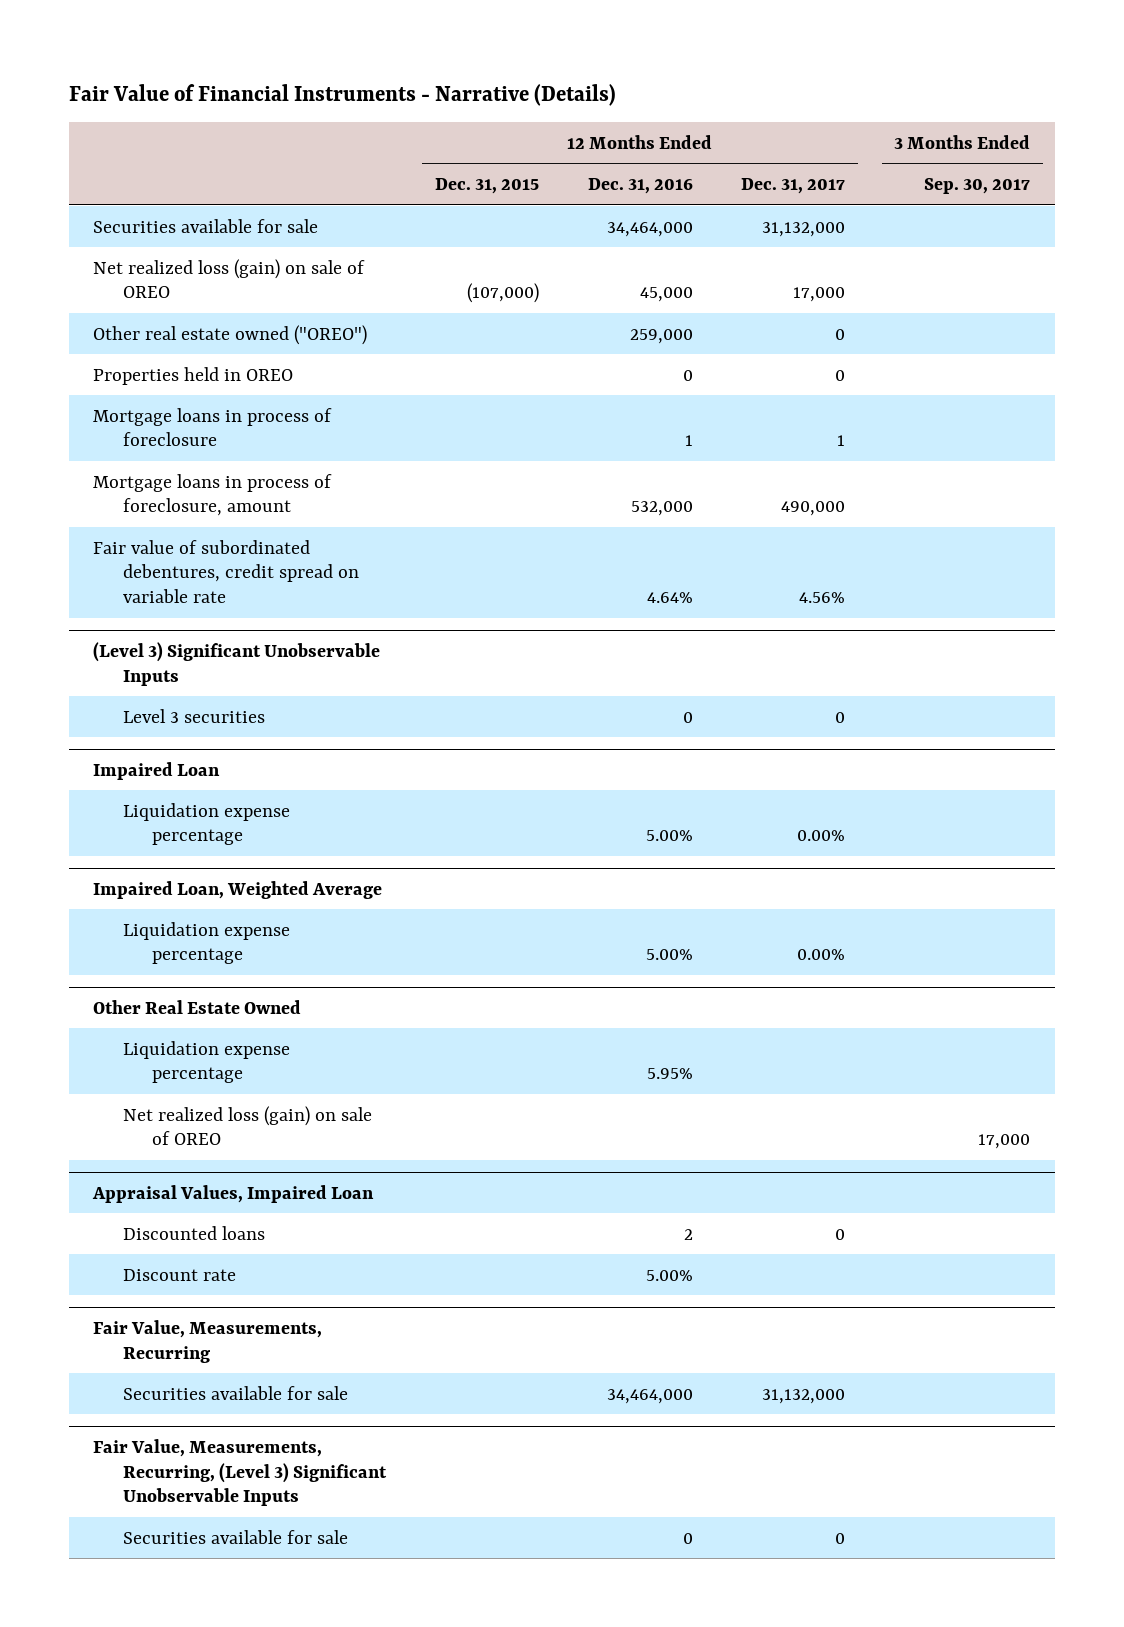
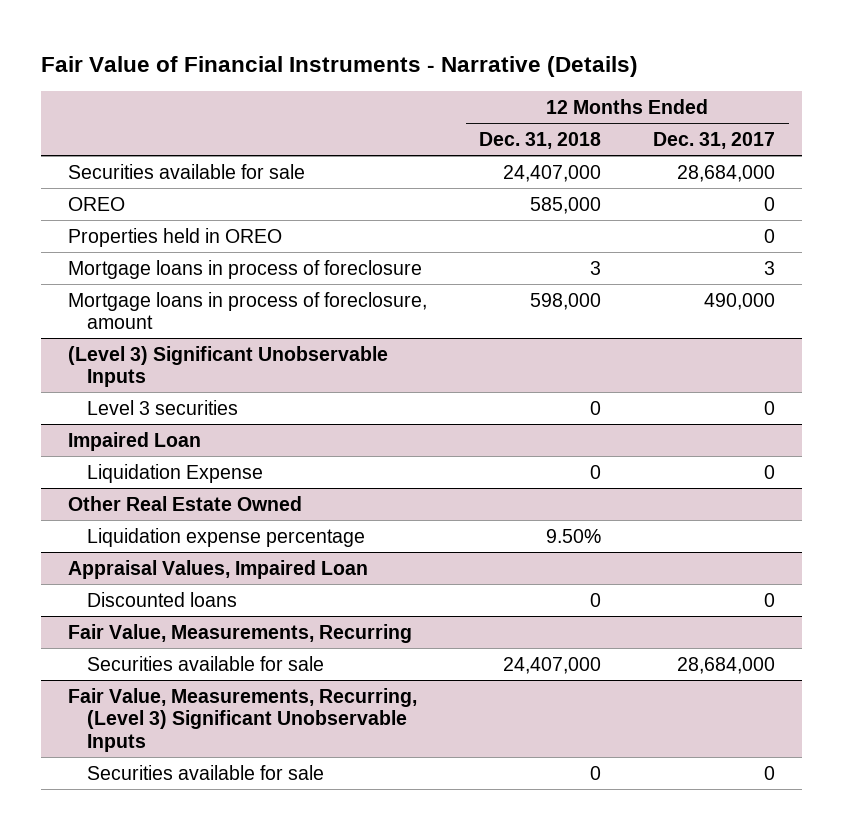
- | 12 Months Ended Dec. 31, 2015 | 12 Months Ended Dec. 31, 2016 | 12 Months Ended Dec. 31, 2017 | 3 Months Ended Sep. 30, 2017
+ | 12 Months Ended Dec. 31, 2018 | 12 Months Ended Dec. 31, 2017
- Securities available for sale | | 34,464,000 | 31,132,000 |
- Net realized loss (gain) on sale of OREO | (107,000) | 45,000 | 17,000 |
- Other real estate owned ("OREO") | | 259,000 | 0 |
+ Securities available for sale | 24,407,000 | 28,684,000
+ OREO | 585,000 | 0
- Mortgage loans in process of foreclosure | | 1 | 1 |
+ Mortgage loans in process of foreclosure | 3 | 3
- Fair value of subordinated debentures, credit spread on variable rate | | 4.64% | 4.56% |
@ Impaired Loan
- Liquidation expense percentage | | 5.00% | 0.00% |
- Impaired Loan, Weighted Average
- Liquidation expense percentage | | 5.00% | 0.00% |
@ Impaired Loan
+ Liquidation Expense | 0 | 0
@ Other Real Estate Owned
- Net realized loss (gain) on sale of OREO | | | | 17,000
@ Appraisal Values, Impaired Loan
- Discount rate | | 5.00% | |
@ Fair Value, Measurements, Recurring
- Securities available for sale | | 34,464,000 | 31,132,000 |
+ Securities available for sale | 24,407,000 | 28,684,000

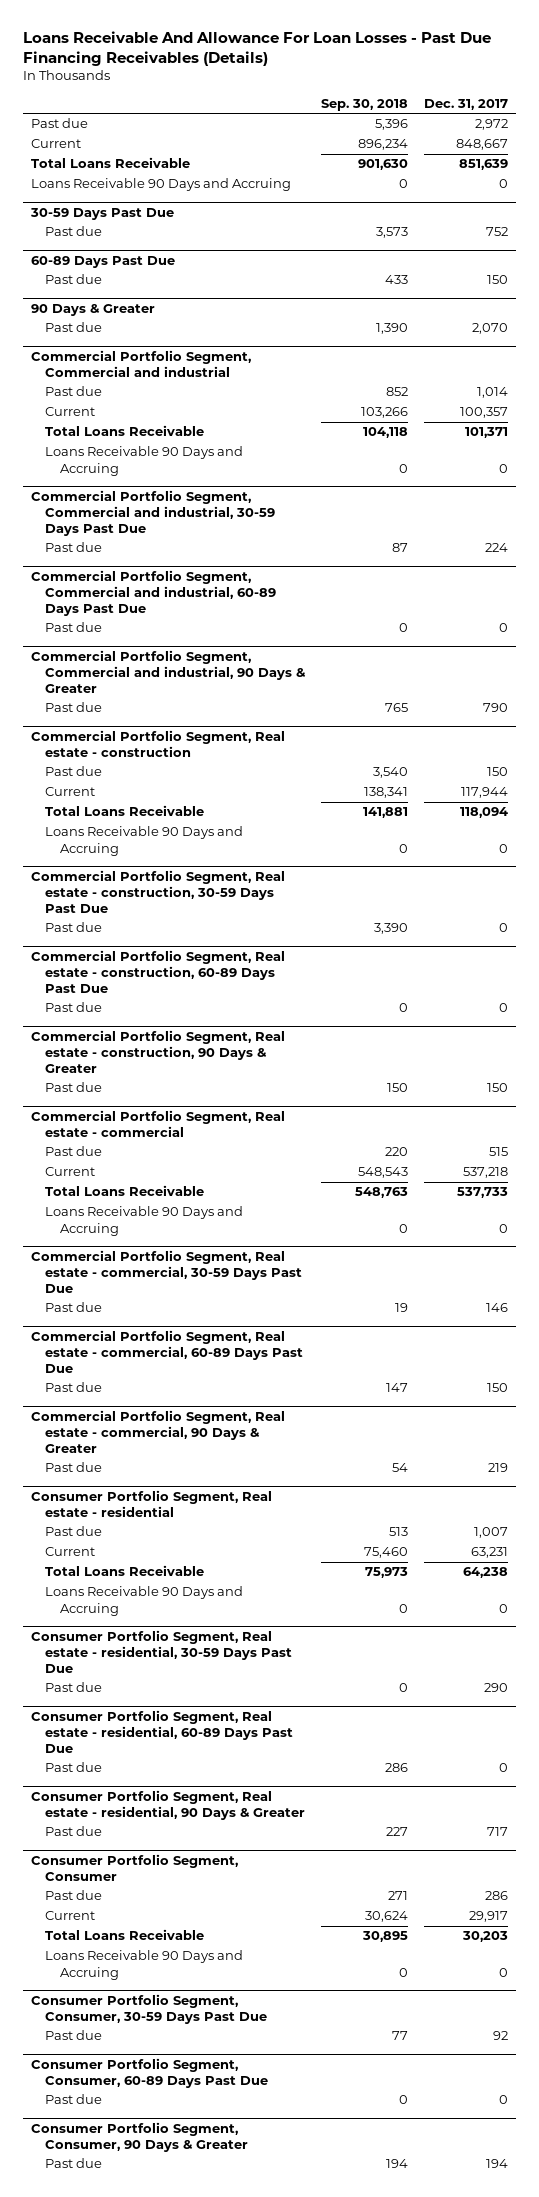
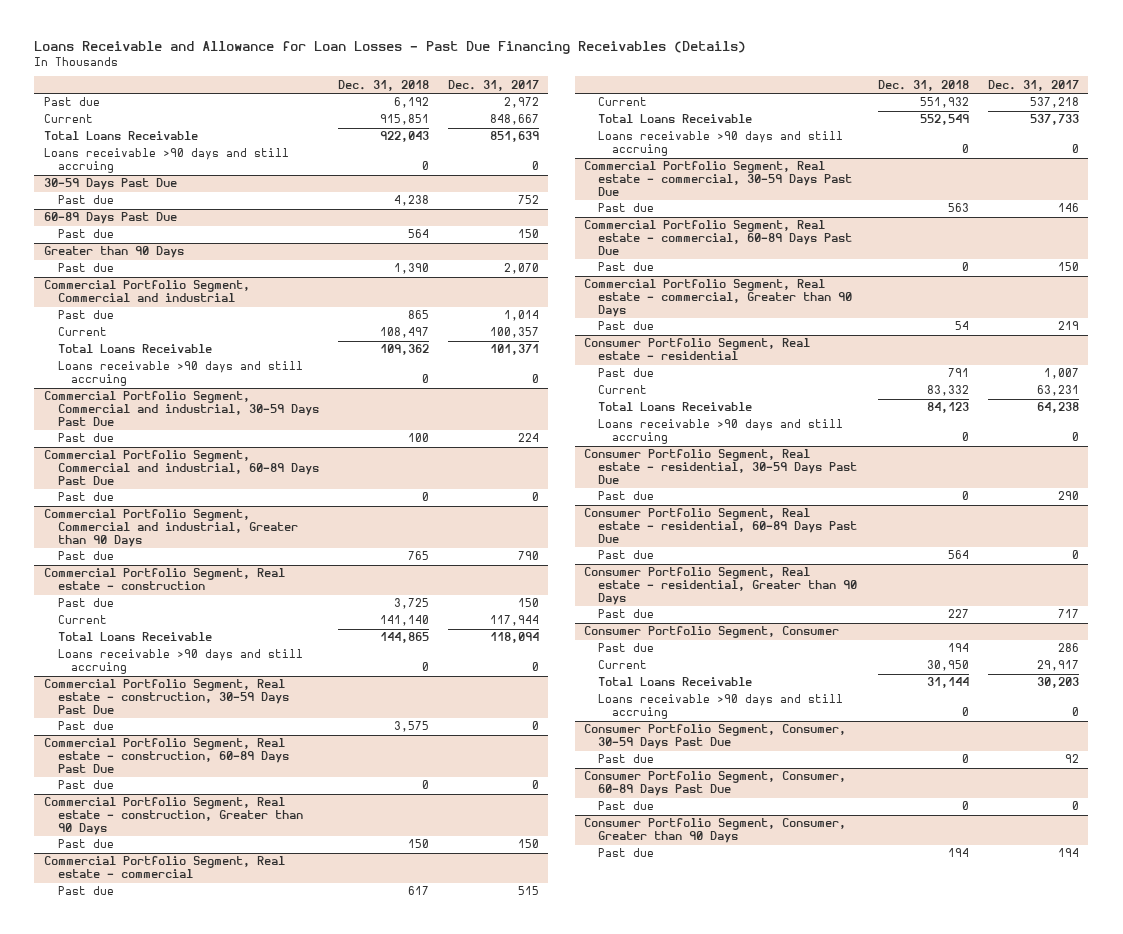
- Loans Receivable And Allowance For Loan Losses - Past Due Financing Receivables (Details)
+ Loans Receivable and Allowance for Loan Losses - Past Due Financing Receivables (Details)
- | Sep. 30, 2018 | Dec. 31, 2017
+ | Dec. 31, 2018 | Dec. 31, 2017
- Loans Receivable 90 Days and Accruing | 0 | 0
+ Loans receivable >90 days and still accruing | 0 | 0
- 90 Days & Greater
+ Greater than 90 Days
@ Commercial Portfolio Segment, Commercial and industrial
- Loans Receivable 90 Days and Accruing | 0 | 0
+ Loans receivable >90 days and still accruing | 0 | 0
- Commercial Portfolio Segment, Commercial and industrial, 90 Days & Greater
+ Commercial Portfolio Segment, Commercial and industrial, Greater than 90 Days
@ Commercial Portfolio Segment, Real estate - construction
- Loans Receivable 90 Days and Accruing | 0 | 0
+ Loans receivable >90 days and still accruing | 0 | 0
- Commercial Portfolio Segment, Real estate - construction, 90 Days & Greater
+ Commercial Portfolio Segment, Real estate - construction, Greater than 90 Days
@ Commercial Portfolio Segment, Real estate - commercial
- Loans Receivable 90 Days and Accruing | 0 | 0
+ Loans receivable >90 days and still accruing | 0 | 0
- Commercial Portfolio Segment, Real estate - commercial, 90 Days & Greater
+ Commercial Portfolio Segment, Real estate - commercial, Greater than 90 Days
@ Consumer Portfolio Segment, Real estate - residential
- Loans Receivable 90 Days and Accruing | 0 | 0
+ Loans receivable >90 days and still accruing | 0 | 0
- Consumer Portfolio Segment, Real estate - residential, 90 Days & Greater
+ Consumer Portfolio Segment, Real estate - residential, Greater than 90 Days
@ Consumer Portfolio Segment, Consumer
- Loans Receivable 90 Days and Accruing | 0 | 0
+ Loans receivable >90 days and still accruing | 0 | 0
- Consumer Portfolio Segment, Consumer, 90 Days & Greater
+ Consumer Portfolio Segment, Consumer, Greater than 90 Days

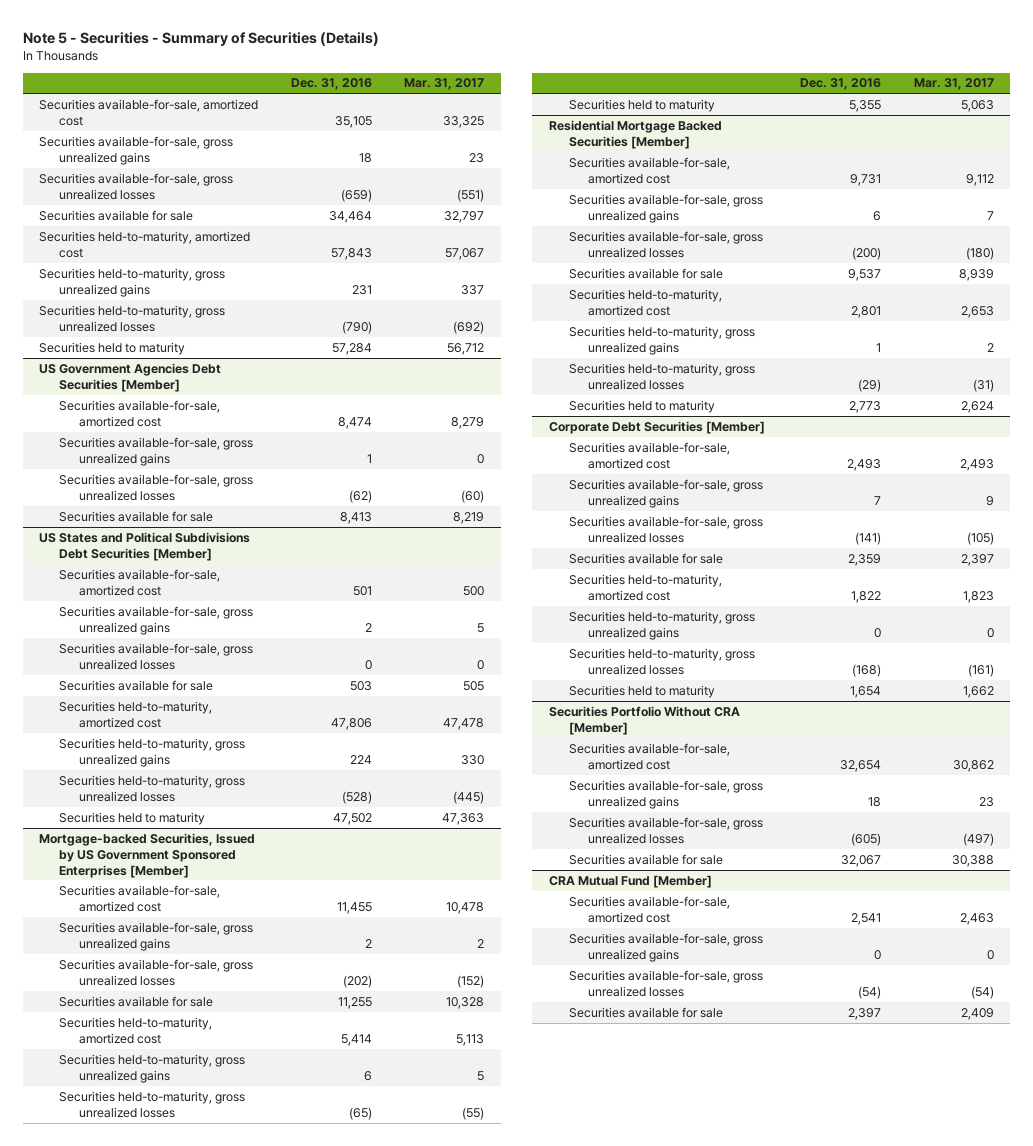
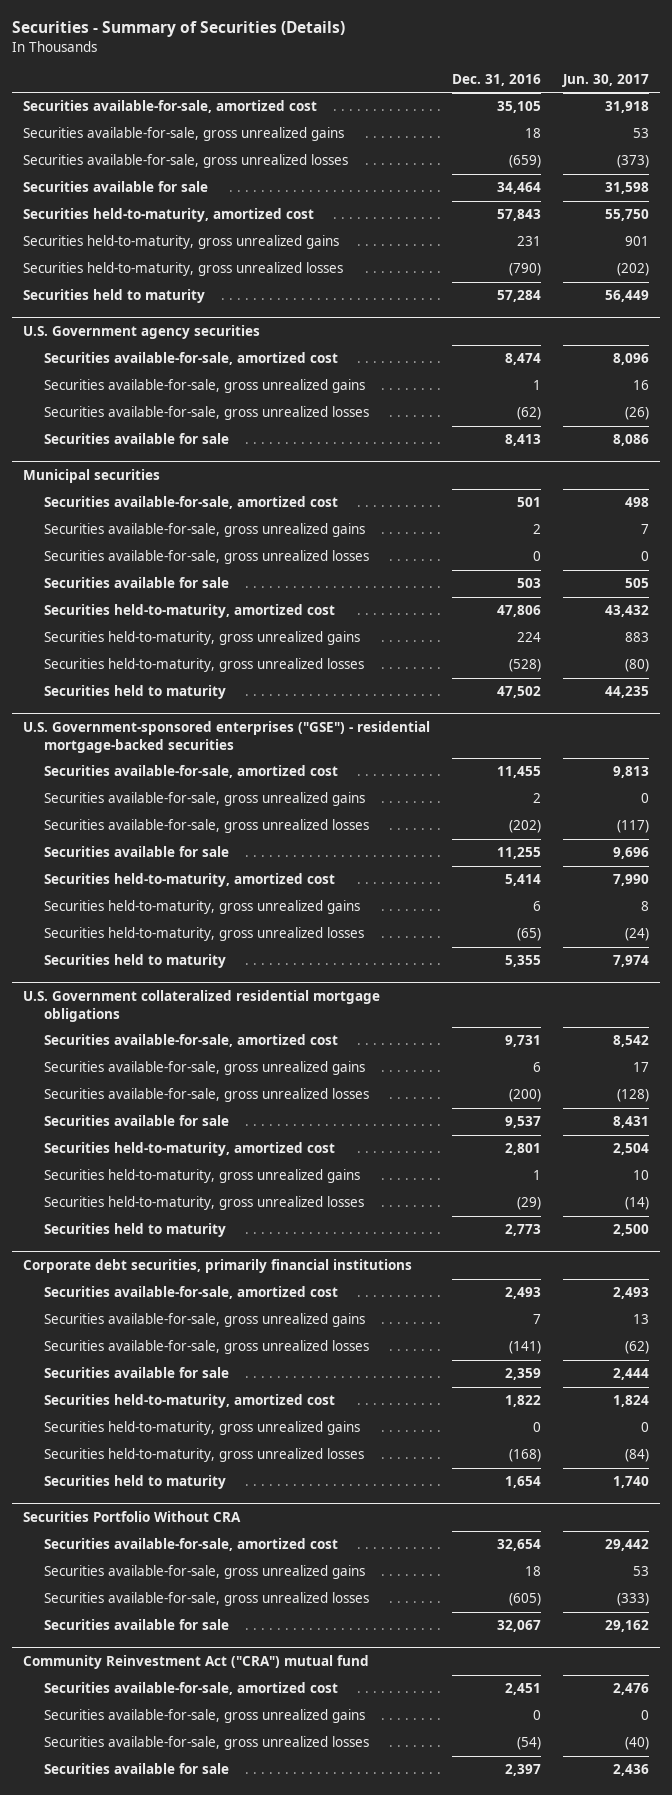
- Note 5 - Securities - Summary of Securities (Details)
+ Securities - Summary of Securities (Details)
- | Dec. 31, 2016 | Mar. 31, 2017
+ | Dec. 31, 2016 | Jun. 30, 2017
- US Government Agencies Debt Securities [Member]
+ U.S. Government agency securities
- US States and Political Subdivisions Debt Securities [Member]
+ Municipal securities
- Mortgage-backed Securities, Issued by US Government Sponsored Enterprises [Member]
+ U.S. Government-sponsored enterprises ("GSE") - residential mortgage-backed securities
- Residential Mortgage Backed Securities [Member]
+ U.S. Government collateralized residential mortgage obligations
- Corporate Debt Securities [Member]
+ Corporate debt securities, primarily financial institutions
- Securities Portfolio Without CRA [Member]
+ Securities Portfolio Without CRA
- CRA Mutual Fund [Member]
- Securities available-for-sale, amortized cost | 2,541 | 2,463
+ Community Reinvestment Act ("CRA") mutual fund
+ Securities available-for-sale, amortized cost | 2,451 | 2,476

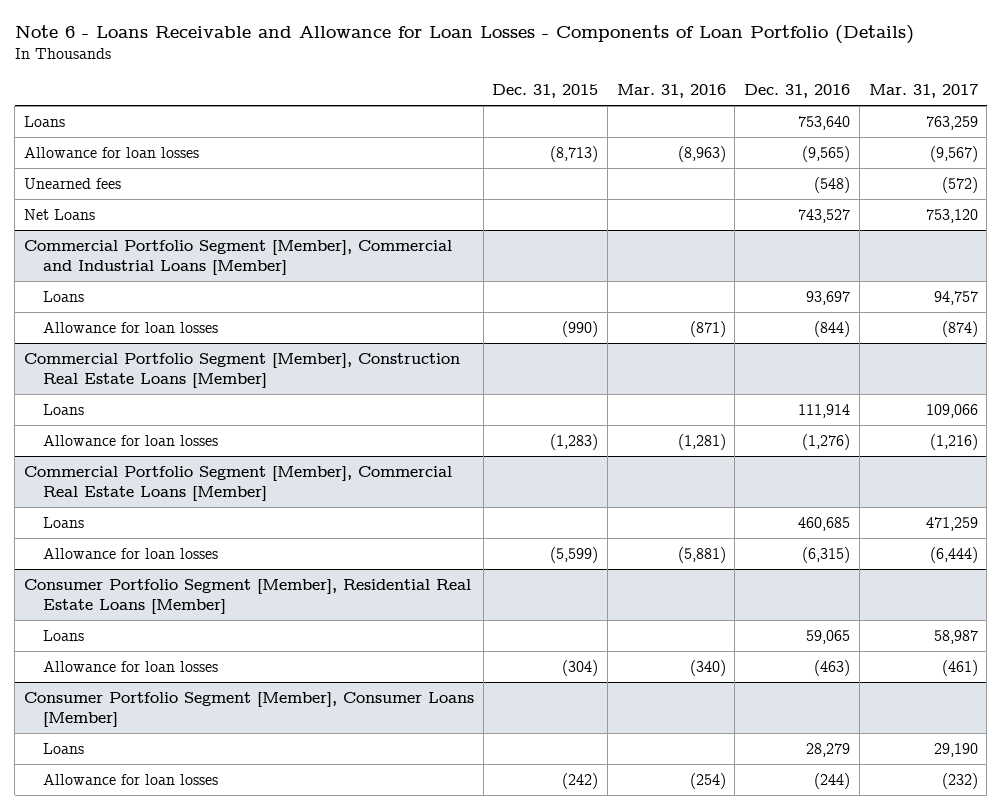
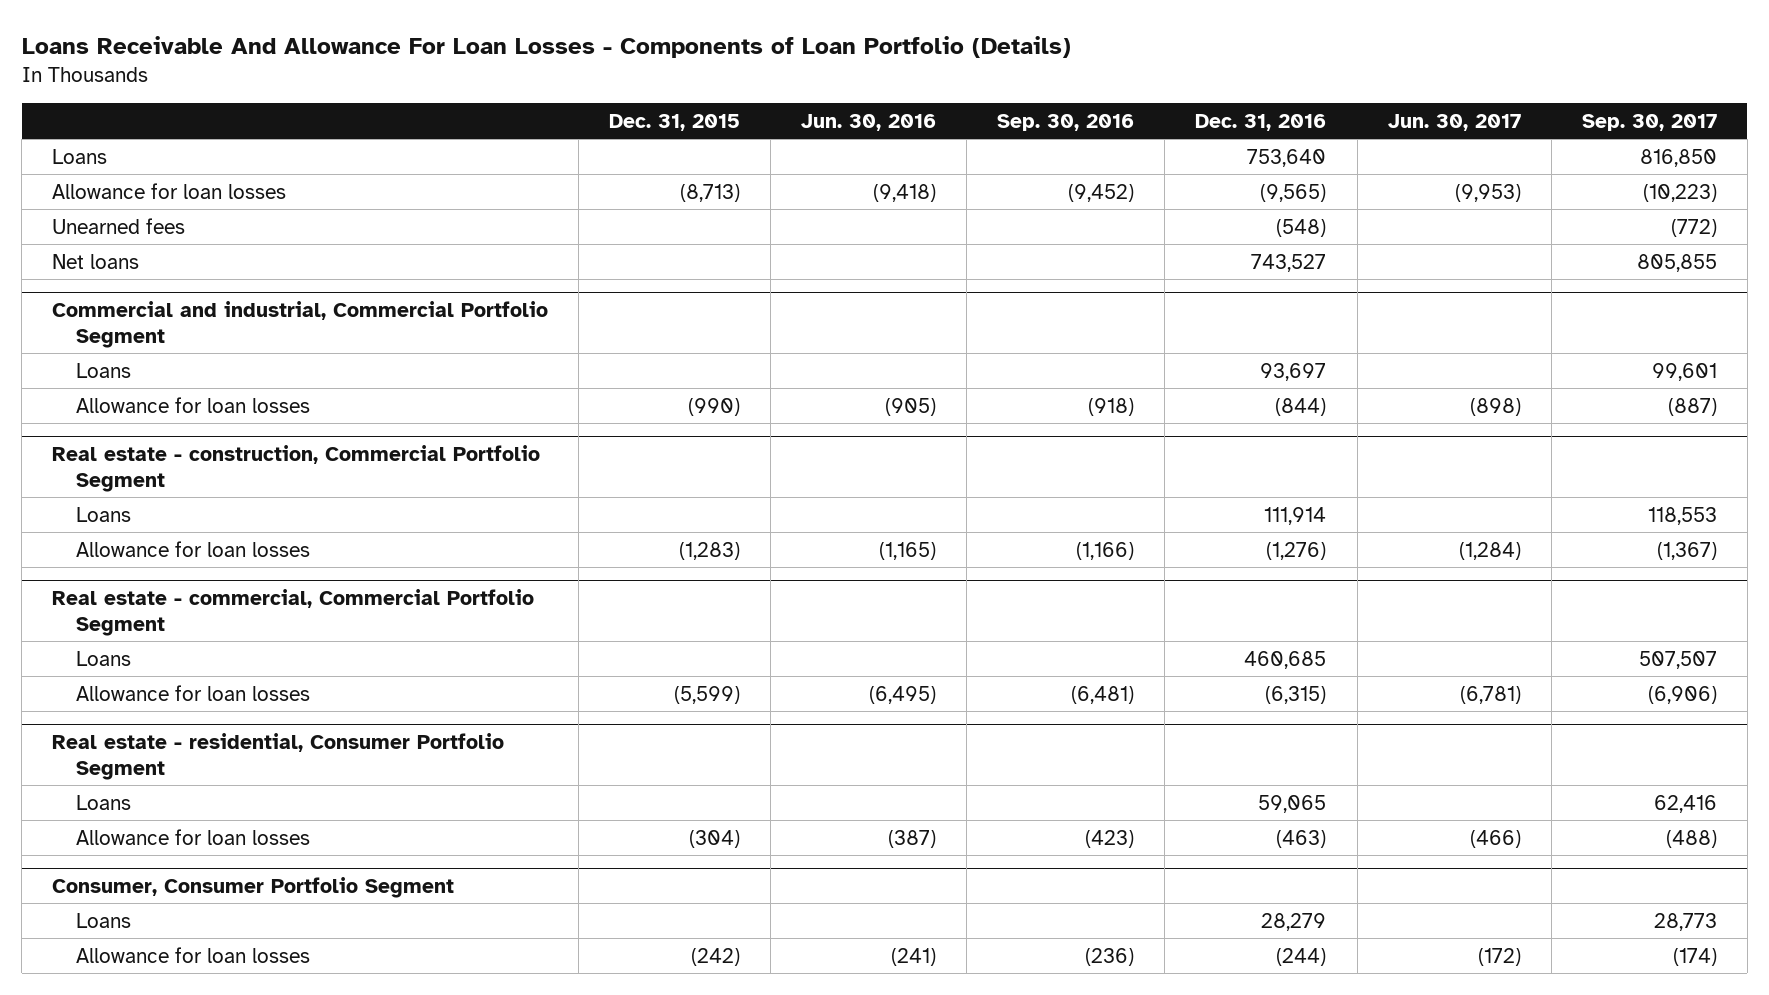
- Note 6 - Loans Receivable and Allowance for Loan Losses - Components of Loan Portfolio (Details)
+ Loans Receivable And Allowance For Loan Losses - Components of Loan Portfolio (Details)
- | Dec. 31, 2015 | Mar. 31, 2016 | Dec. 31, 2016 | Mar. 31, 2017
+ | Dec. 31, 2015 | Jun. 30, 2016 | Sep. 30, 2016 | Dec. 31, 2016 | Jun. 30, 2017 | Sep. 30, 2017
- Net Loans | | | 743,527 | 753,120
- Commercial Portfolio Segment [Member], Commercial and Industrial Loans [Member]
+ Net loans | | | | 743,527 | | 805,855
+ Commercial and industrial, Commercial Portfolio Segment
- Commercial Portfolio Segment [Member], Construction Real Estate Loans [Member]
+ Real estate - construction, Commercial Portfolio Segment
- Commercial Portfolio Segment [Member], Commercial Real Estate Loans [Member]
+ Real estate - commercial, Commercial Portfolio Segment
- Consumer Portfolio Segment [Member], Residential Real Estate Loans [Member]
+ Real estate - residential, Consumer Portfolio Segment
- Consumer Portfolio Segment [Member], Consumer Loans [Member]
+ Consumer, Consumer Portfolio Segment

